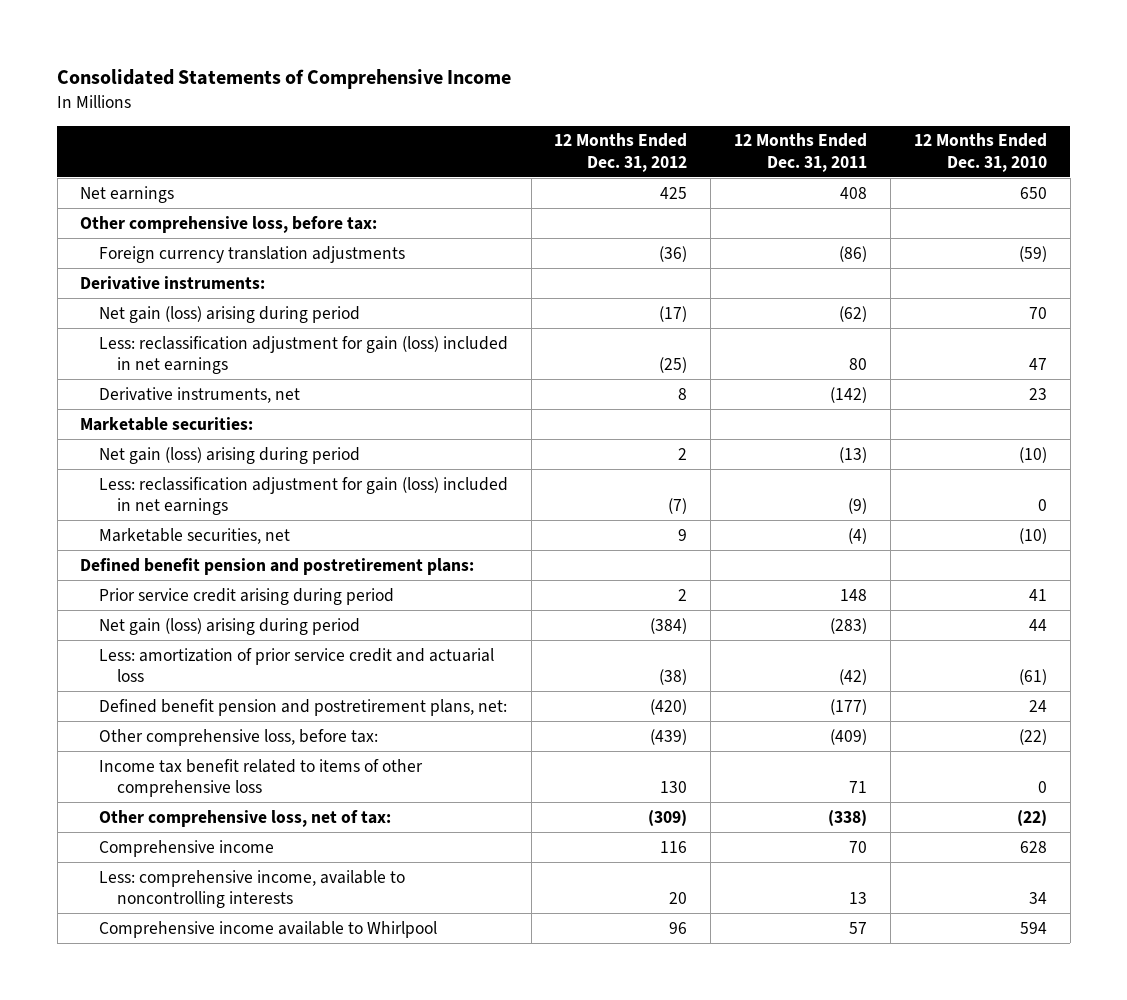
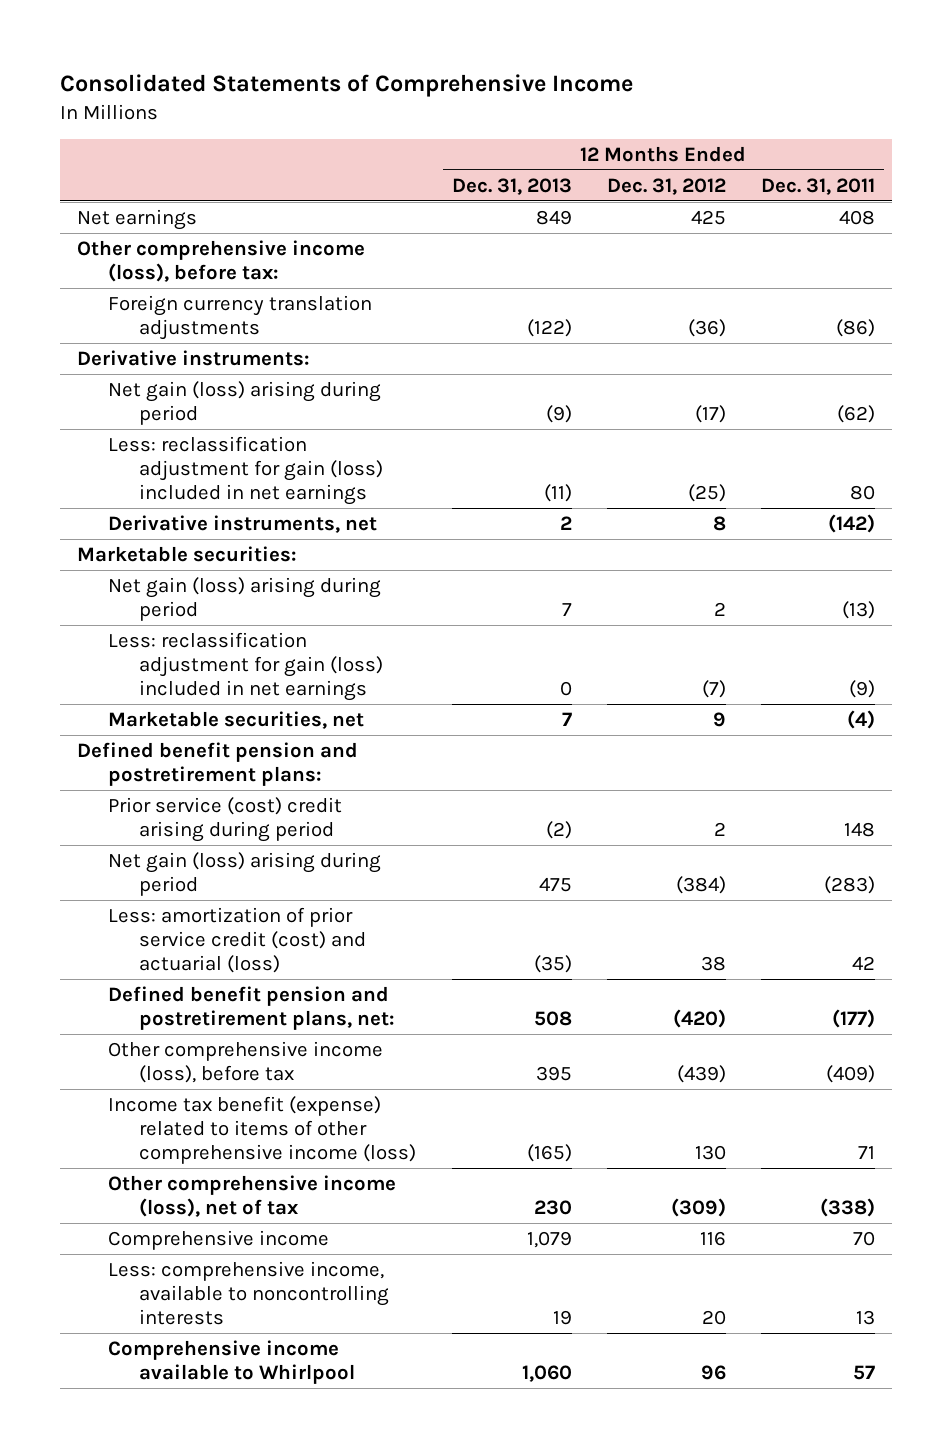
- | 12 Months Ended Dec. 31, 2012 | 12 Months Ended Dec. 31, 2011 | 12 Months Ended Dec. 31, 2010
+ | 12 Months Ended Dec. 31, 2013 | 12 Months Ended Dec. 31, 2012 | 12 Months Ended Dec. 31, 2011
- Other comprehensive loss, before tax:
+ Other comprehensive income (loss), before tax:
- Prior service credit arising during period | 2 | 148 | 41
+ Prior service (cost) credit arising during period | (2) | 2 | 148
- Less: amortization of prior service credit and actuarial loss | (38) | (42) | (61)
+ Less: amortization of prior service credit (cost) and actuarial (loss) | (35) | 38 | 42
- Other comprehensive loss, before tax: | (439) | (409) | (22)
- Income tax benefit related to items of other comprehensive loss | 130 | 71 | 0
- Other comprehensive loss, net of tax: | (309) | (338) | (22)
+ Other comprehensive income (loss), before tax | 395 | (439) | (409)
+ Income tax benefit (expense) related to items of other comprehensive income (loss) | (165) | 130 | 71
+ Other comprehensive income (loss), net of tax | 230 | (309) | (338)

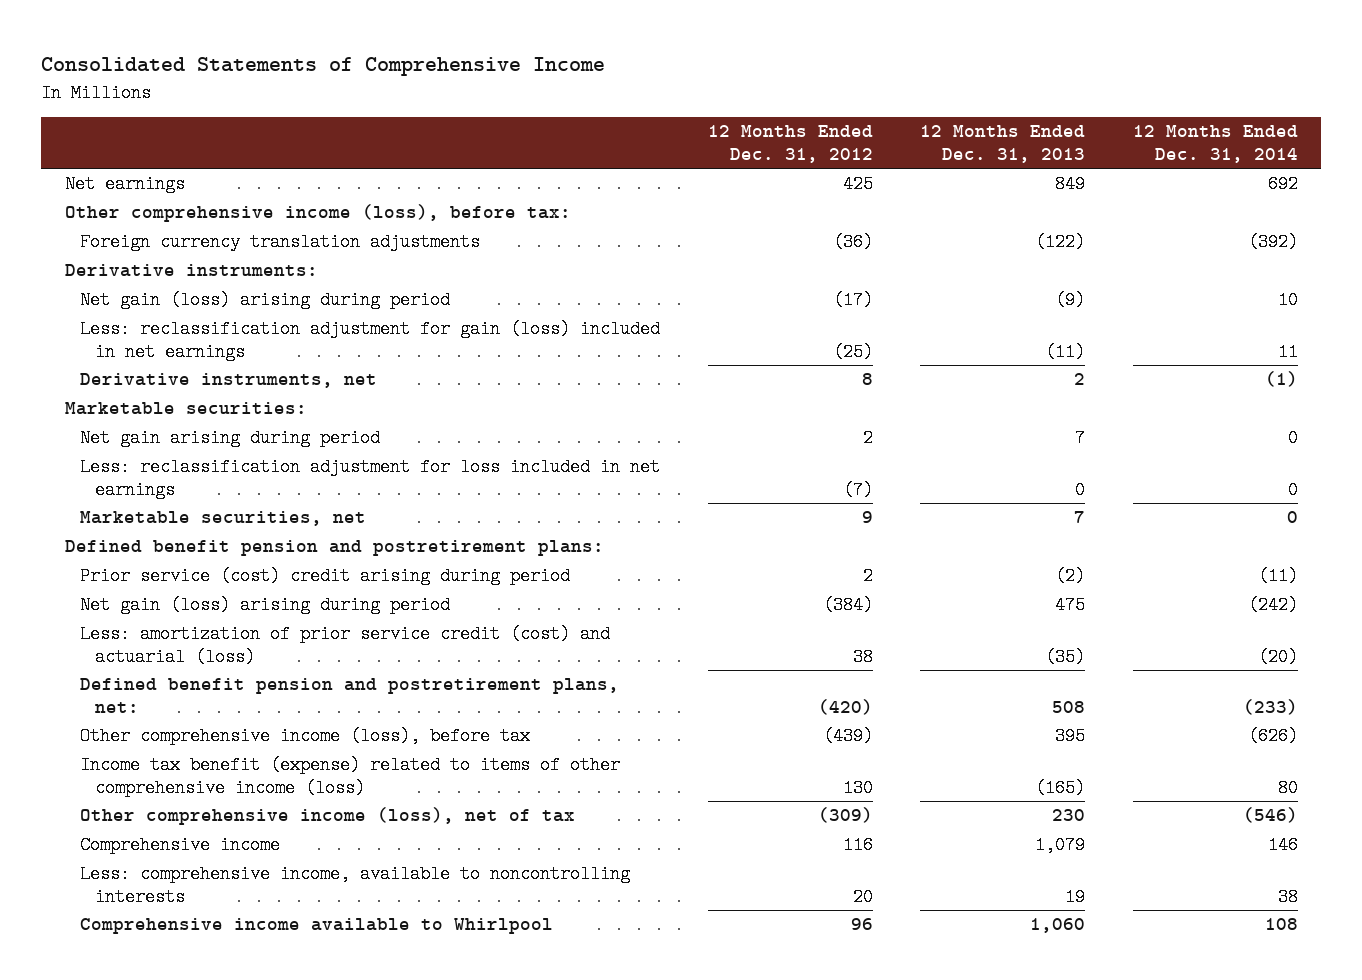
- | 12 Months Ended Dec. 31, 2013 | 12 Months Ended Dec. 31, 2012 | 12 Months Ended Dec. 31, 2011
+ | 12 Months Ended Dec. 31, 2012 | 12 Months Ended Dec. 31, 2013 | 12 Months Ended Dec. 31, 2014
- Net gain (loss) arising during period | 7 | 2 | (13)
- Less: reclassification adjustment for gain (loss) included in net earnings | 0 | (7) | (9)
+ Net gain arising during period | 2 | 7 | 0
+ Less: reclassification adjustment for loss included in net earnings | (7) | 0 | 0

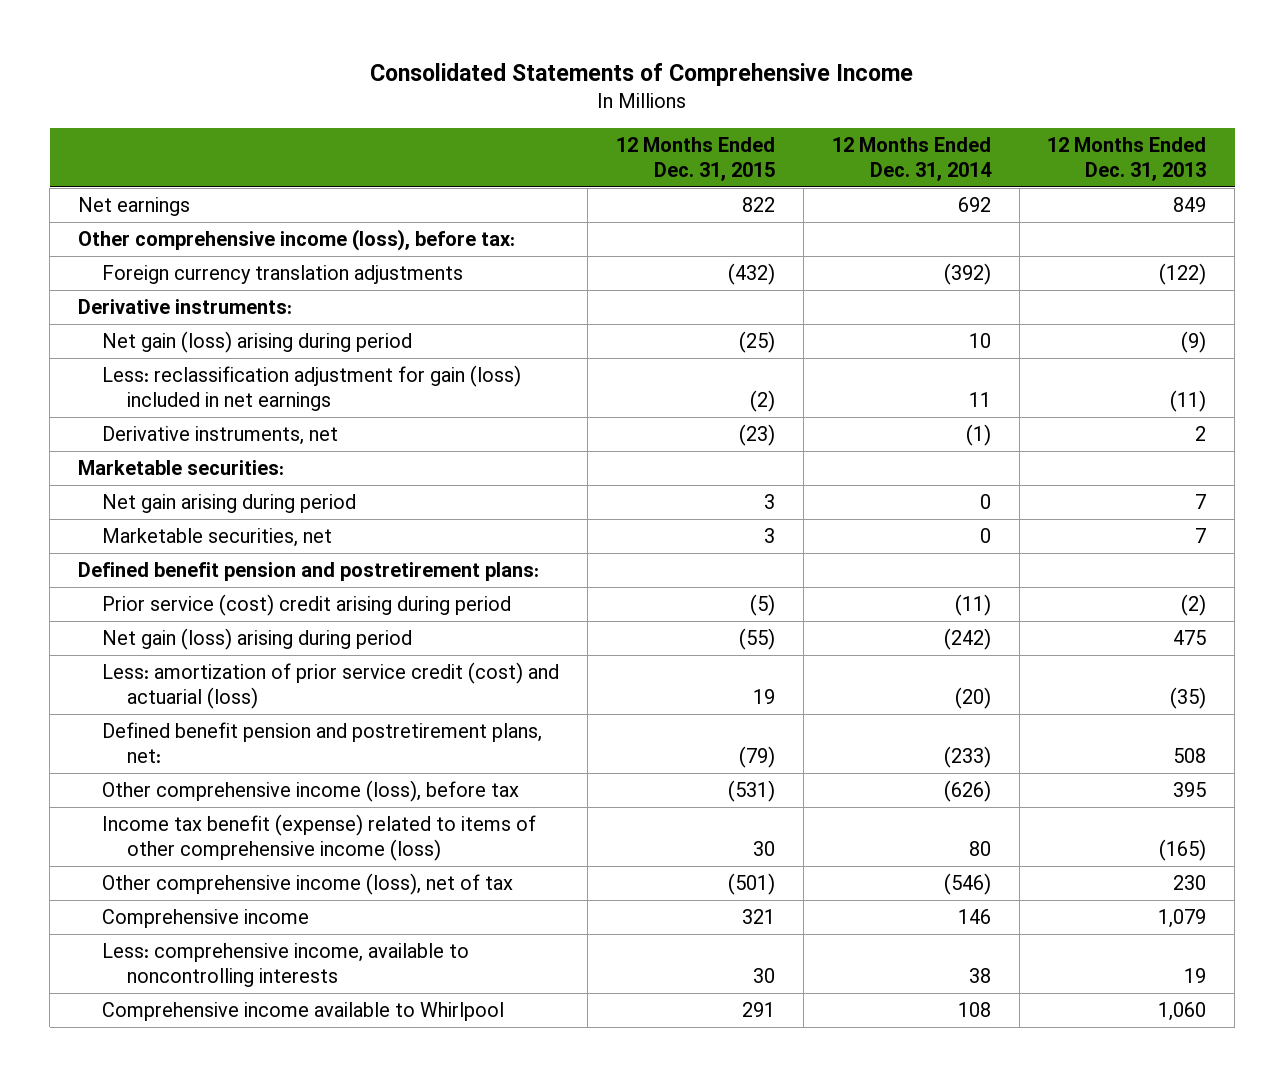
- | 12 Months Ended Dec. 31, 2012 | 12 Months Ended Dec. 31, 2013 | 12 Months Ended Dec. 31, 2014
+ | 12 Months Ended Dec. 31, 2015 | 12 Months Ended Dec. 31, 2014 | 12 Months Ended Dec. 31, 2013
- Less: reclassification adjustment for loss included in net earnings | (7) | 0 | 0

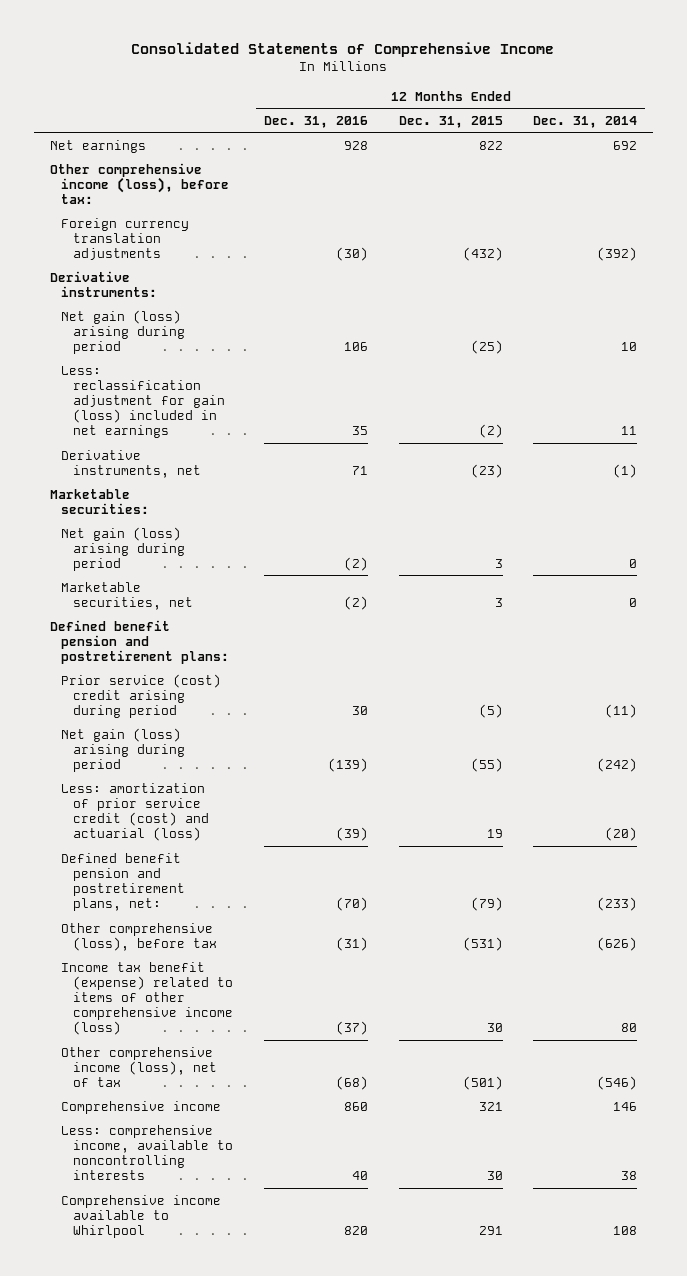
- | 12 Months Ended Dec. 31, 2015 | 12 Months Ended Dec. 31, 2014 | 12 Months Ended Dec. 31, 2013
+ | 12 Months Ended Dec. 31, 2016 | 12 Months Ended Dec. 31, 2015 | 12 Months Ended Dec. 31, 2014
- Net gain arising during period | 3 | 0 | 7
+ Net gain (loss) arising during period | (2) | 3 | 0
- Other comprehensive income (loss), before tax | (531) | (626) | 395
+ Other comprehensive (loss), before tax | (31) | (531) | (626)

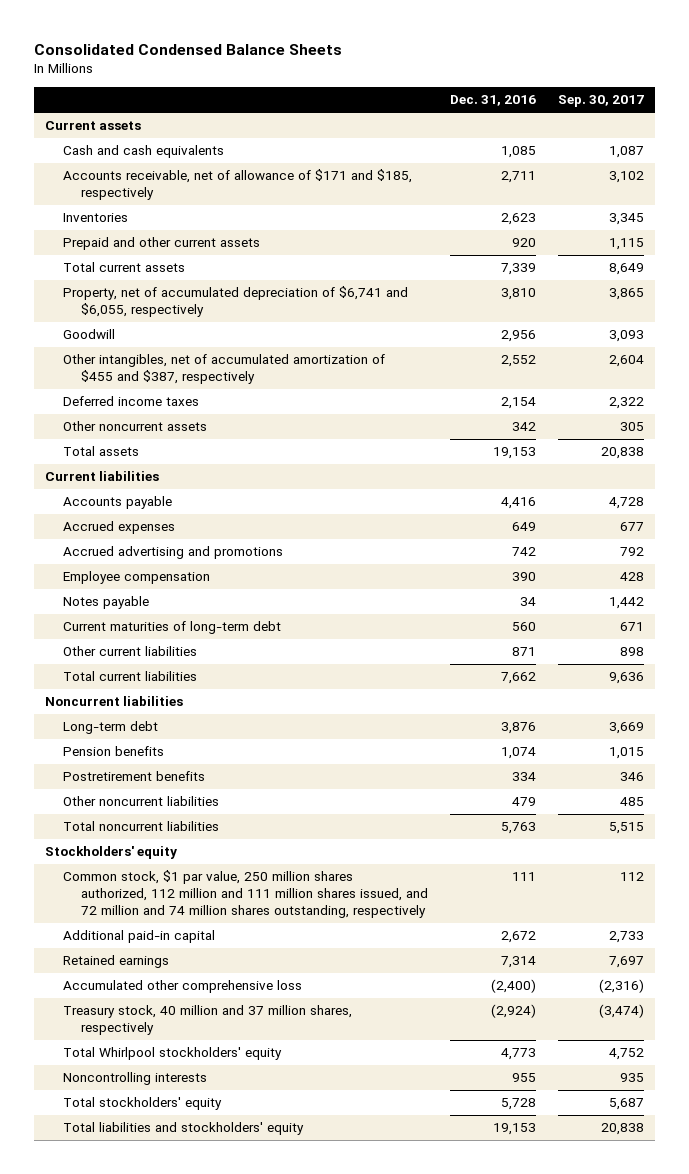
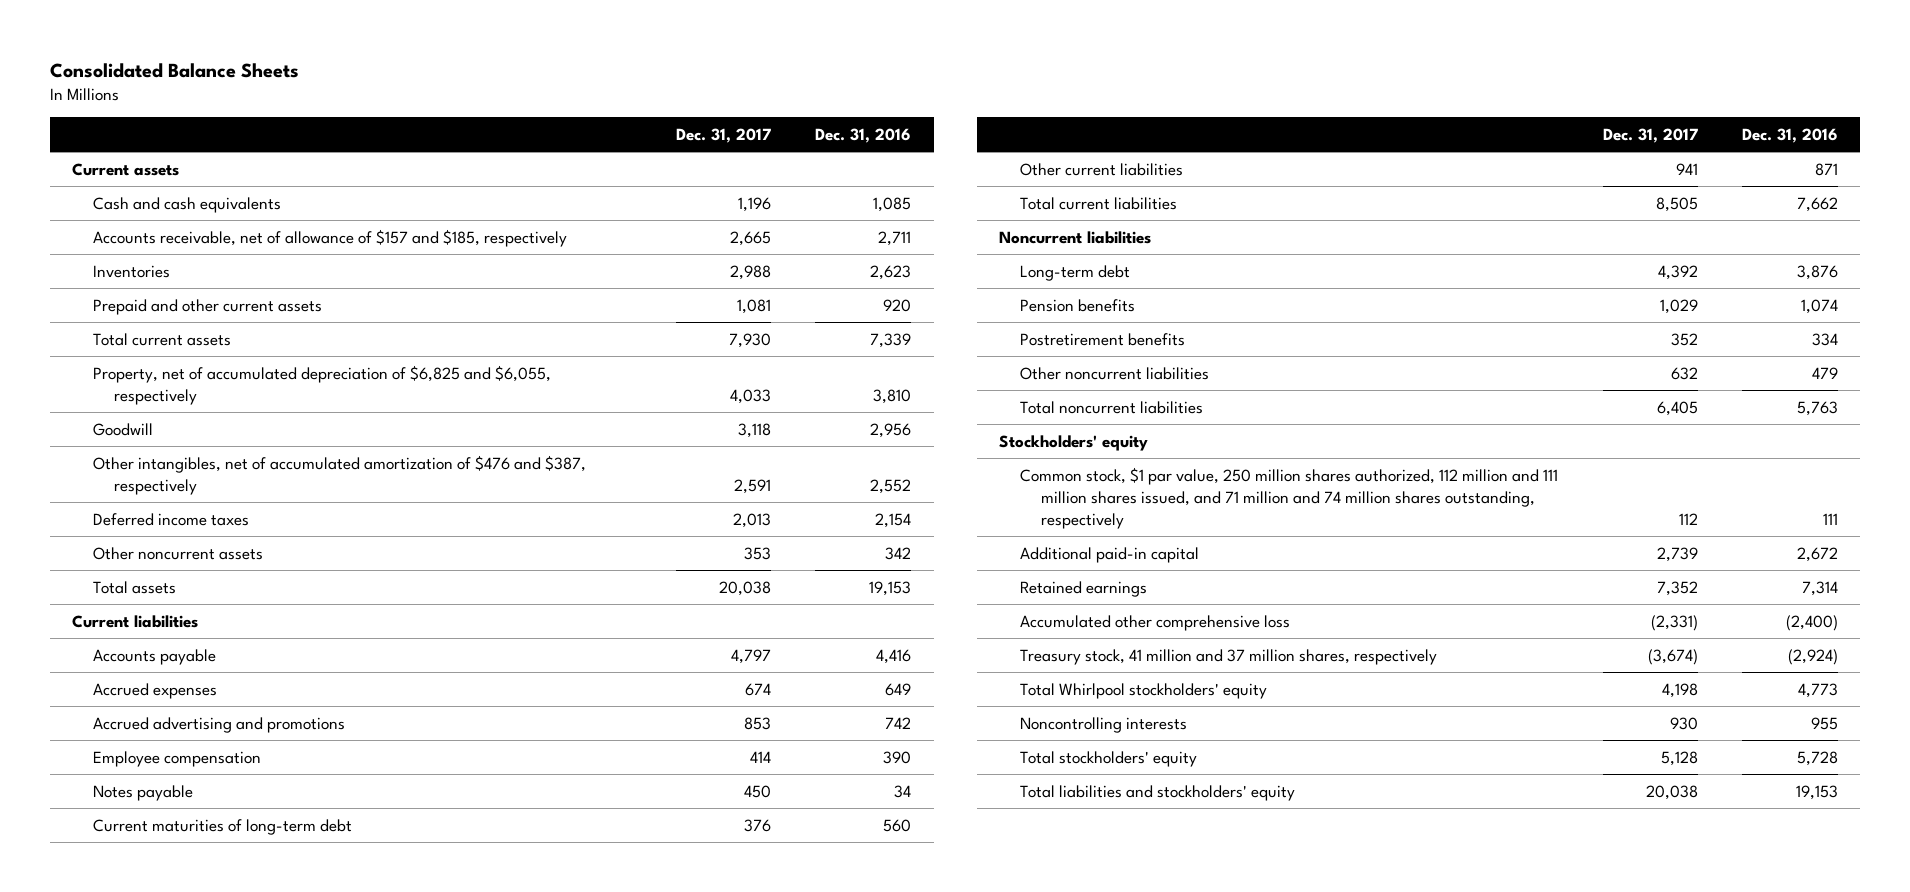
- Consolidated Condensed Balance Sheets
+ Consolidated Balance Sheets
- | Dec. 31, 2016 | Sep. 30, 2017
+ | Dec. 31, 2017 | Dec. 31, 2016
- Accounts receivable, net of allowance of $171 and $185, respectively | 2,711 | 3,102
+ Accounts receivable, net of allowance of $157 and $185, respectively | 2,665 | 2,711
- Property, net of accumulated depreciation of $6,741 and $6,055, respectively | 3,810 | 3,865
+ Property, net of accumulated depreciation of $6,825 and $6,055, respectively | 4,033 | 3,810
- Other intangibles, net of accumulated amortization of $455 and $387, respectively | 2,552 | 2,604
+ Other intangibles, net of accumulated amortization of $476 and $387, respectively | 2,591 | 2,552
- Common stock, $1 par value, 250 million shares authorized, 112 million and 111 million shares issued, and 72 million and 74 million shares outstanding, respectively | 111 | 112
+ Common stock, $1 par value, 250 million shares authorized, 112 million and 111 million shares issued, and 71 million and 74 million shares outstanding, respectively | 112 | 111
- Treasury stock, 40 million and 37 million shares, respectively | (2,924) | (3,474)
+ Treasury stock, 41 million and 37 million shares, respectively | (3,674) | (2,924)

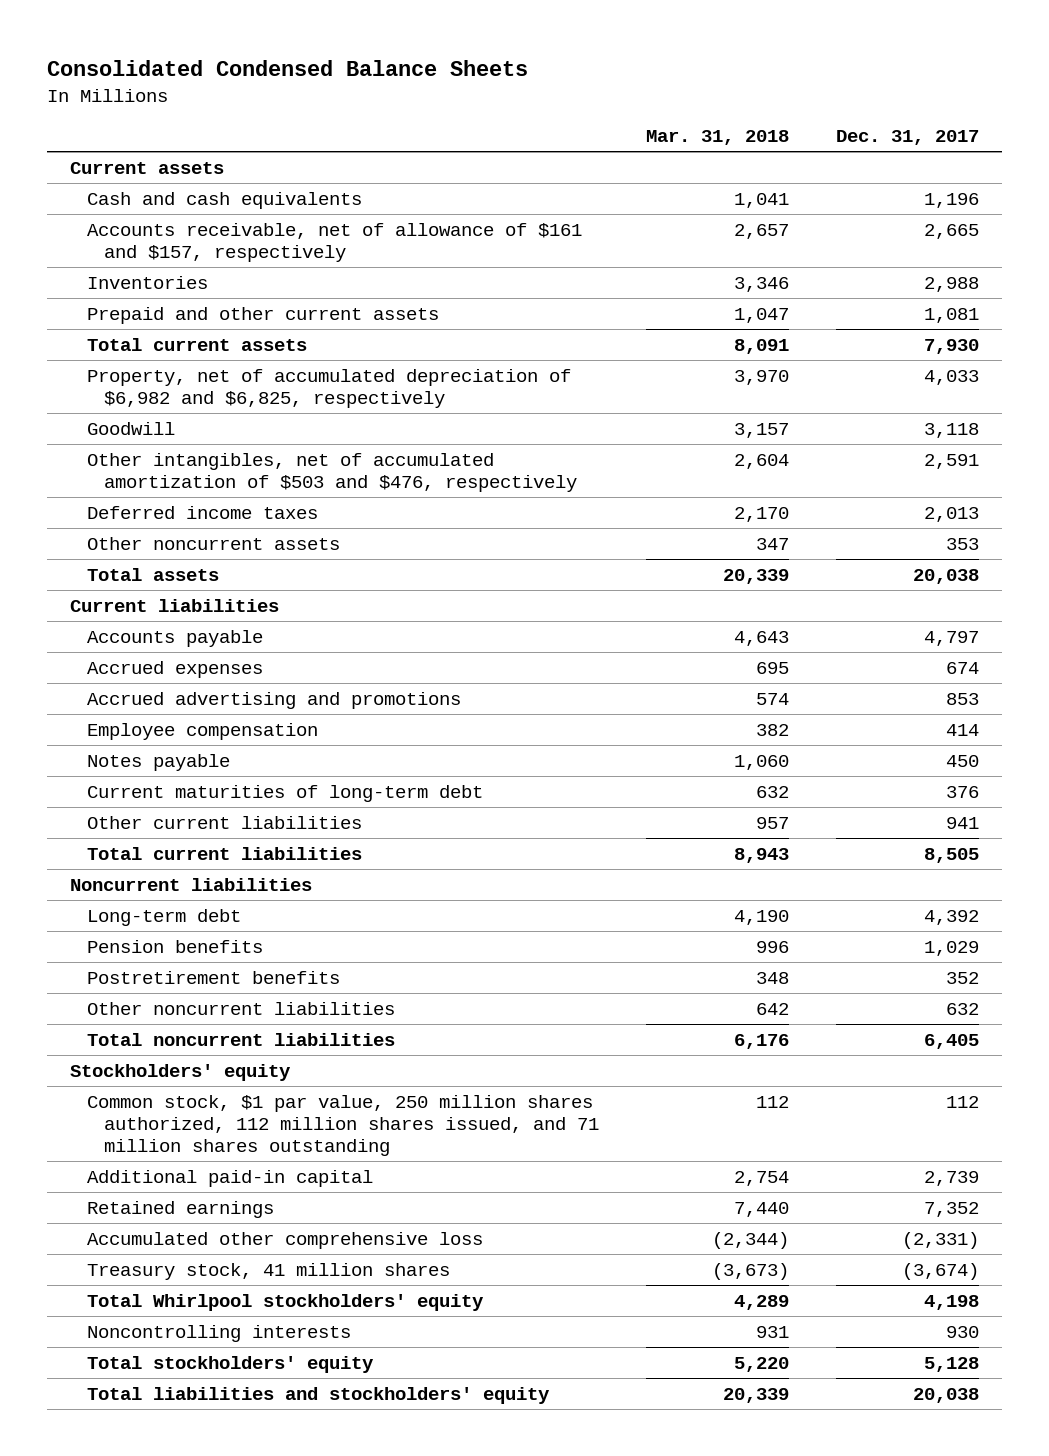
- Consolidated Balance Sheets
+ Consolidated Condensed Balance Sheets
- | Dec. 31, 2017 | Dec. 31, 2016
+ | Mar. 31, 2018 | Dec. 31, 2017
- Accounts receivable, net of allowance of $157 and $185, respectively | 2,665 | 2,711
+ Accounts receivable, net of allowance of $161 and $157, respectively | 2,657 | 2,665
- Property, net of accumulated depreciation of $6,825 and $6,055, respectively | 4,033 | 3,810
+ Property, net of accumulated depreciation of $6,982 and $6,825, respectively | 3,970 | 4,033
- Other intangibles, net of accumulated amortization of $476 and $387, respectively | 2,591 | 2,552
+ Other intangibles, net of accumulated amortization of $503 and $476, respectively | 2,604 | 2,591
- Common stock, $1 par value, 250 million shares authorized, 112 million and 111 million shares issued, and 71 million and 74 million shares outstanding, respectively | 112 | 111
+ Common stock, $1 par value, 250 million shares authorized, 112 million shares issued, and 71 million shares outstanding | 112 | 112
- Treasury stock, 41 million and 37 million shares, respectively | (3,674) | (2,924)
+ Treasury stock, 41 million shares | (3,673) | (3,674)

